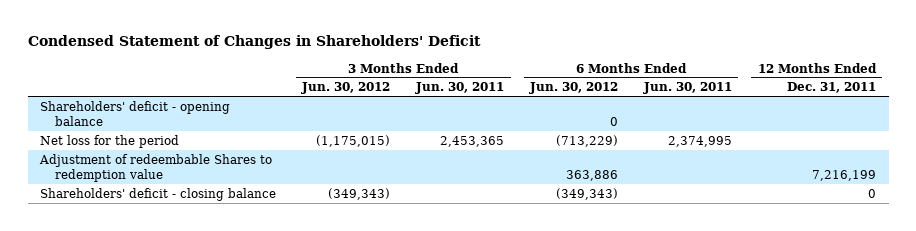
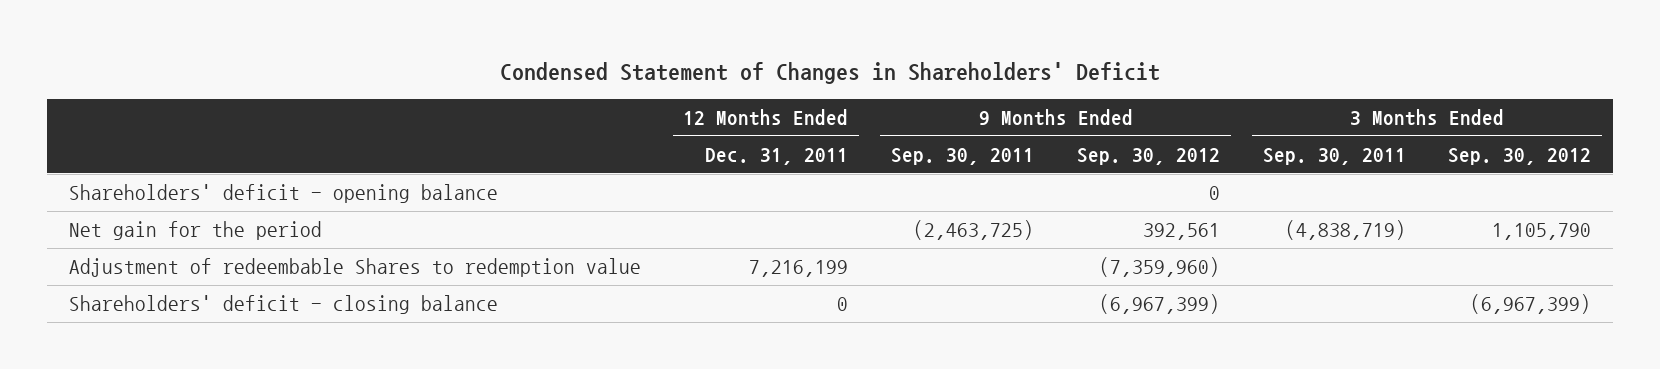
- | 3 Months Ended Jun. 30, 2012 | 3 Months Ended Jun. 30, 2011 | 6 Months Ended Jun. 30, 2012 | 6 Months Ended Jun. 30, 2011 | 12 Months Ended Dec. 31, 2011
+ | 12 Months Ended Dec. 31, 2011 | 9 Months Ended Sep. 30, 2011 | 9 Months Ended Sep. 30, 2012 | 3 Months Ended Sep. 30, 2011 | 3 Months Ended Sep. 30, 2012
- Net loss for the period | (1,175,015) | 2,453,365 | (713,229) | 2,374,995 |
+ Net gain for the period | | (2,463,725) | 392,561 | (4,838,719) | 1,105,790

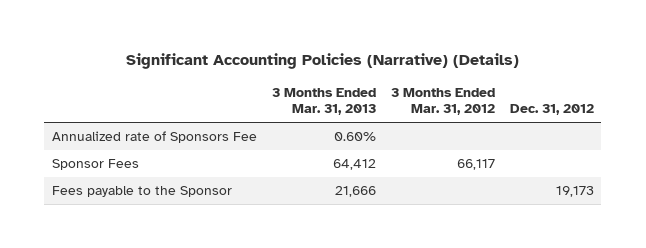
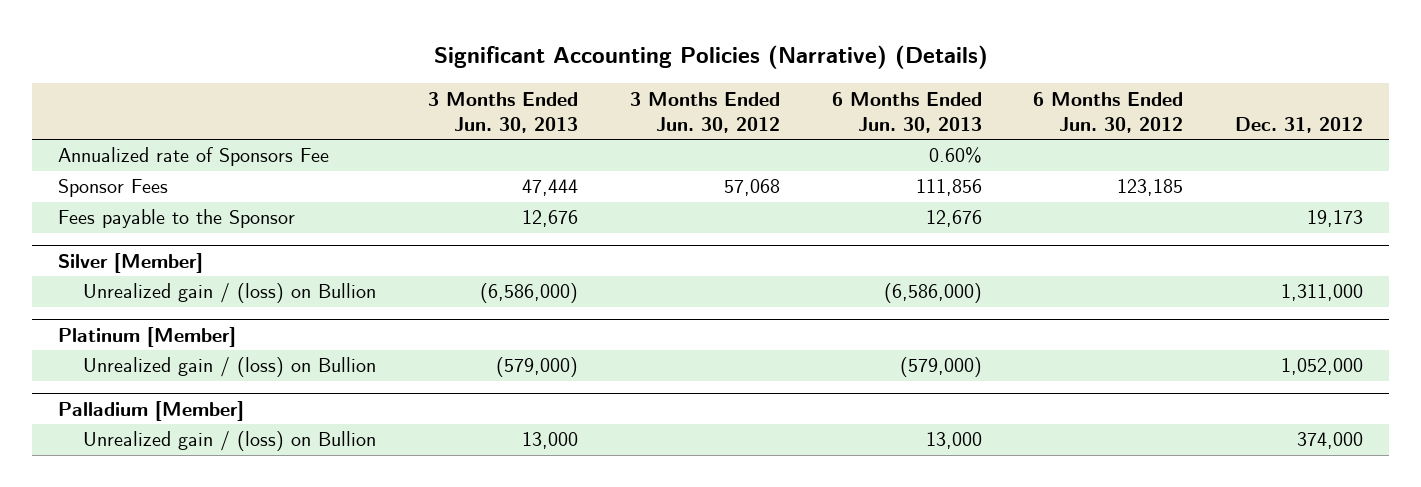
- | 3 Months Ended Mar. 31, 2013 | 3 Months Ended Mar. 31, 2012 | Dec. 31, 2012
+ | 3 Months Ended Jun. 30, 2013 | 3 Months Ended Jun. 30, 2012 | 6 Months Ended Jun. 30, 2013 | 6 Months Ended Jun. 30, 2012 | Dec. 31, 2012
+ Silver [Member]
+ Unrealized gain / (loss) on Bullion | (6,586,000) | | (6,586,000) | | 1,311,000
+ Platinum [Member]
+ Unrealized gain / (loss) on Bullion | (579,000) | | (579,000) | | 1,052,000
+ Palladium [Member]
+ Unrealized gain / (loss) on Bullion | 13,000 | | 13,000 | | 374,000

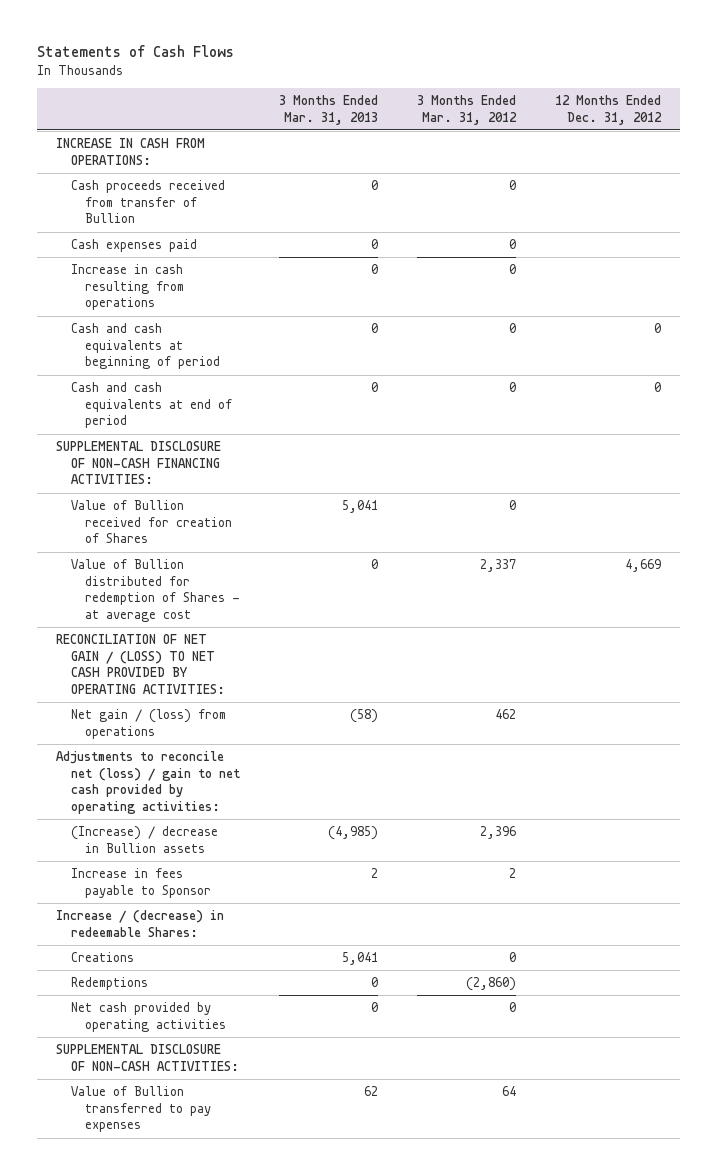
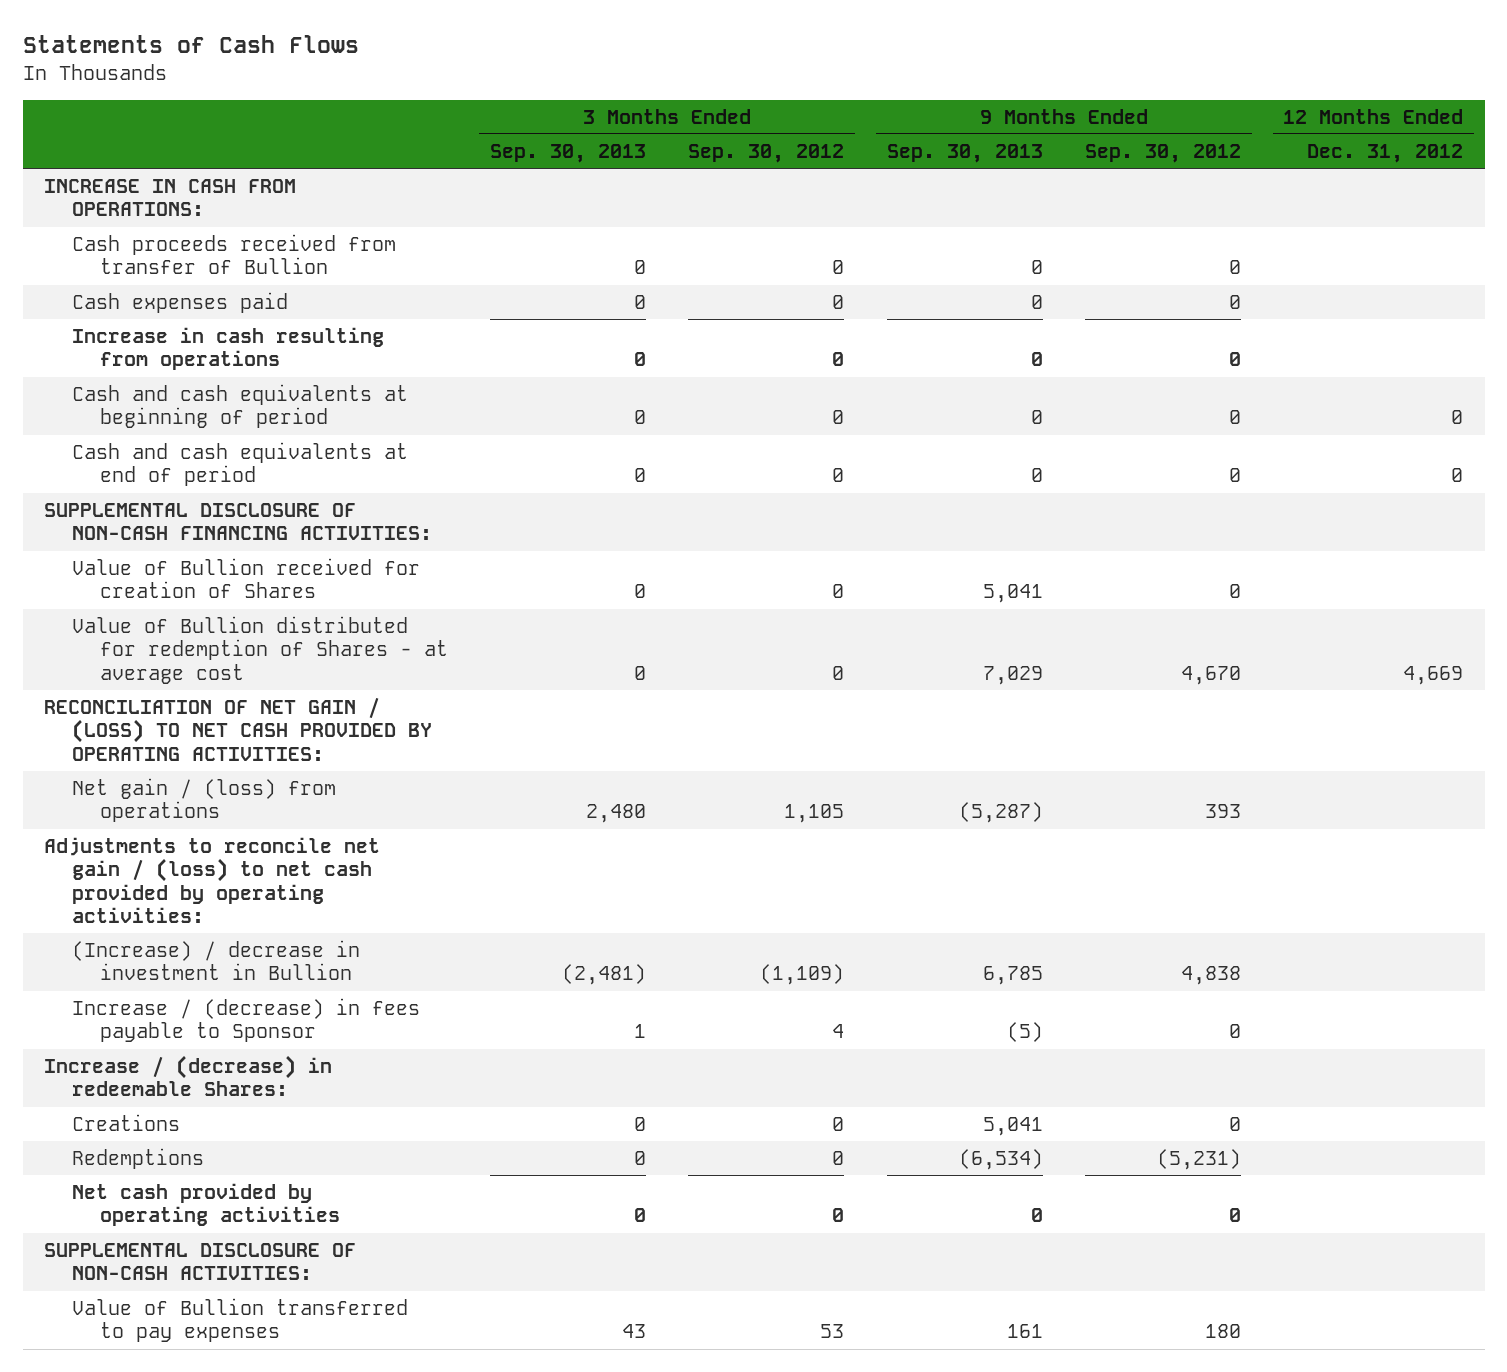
- | 3 Months Ended Mar. 31, 2013 | 3 Months Ended Mar. 31, 2012 | 12 Months Ended Dec. 31, 2012
+ | 3 Months Ended Sep. 30, 2013 | 3 Months Ended Sep. 30, 2012 | 9 Months Ended Sep. 30, 2013 | 9 Months Ended Sep. 30, 2012 | 12 Months Ended Dec. 31, 2012
- Adjustments to reconcile net (loss) / gain to net cash provided by operating activities:
- (Increase) / decrease in Bullion assets | (4,985) | 2,396 |
- Increase in fees payable to Sponsor | 2 | 2 |
+ Adjustments to reconcile net gain / (loss) to net cash provided by operating activities:
+ (Increase) / decrease in investment in Bullion | (2,481) | (1,109) | 6,785 | 4,838 |
+ Increase / (decrease) in fees payable to Sponsor | 1 | 4 | (5) | 0 |

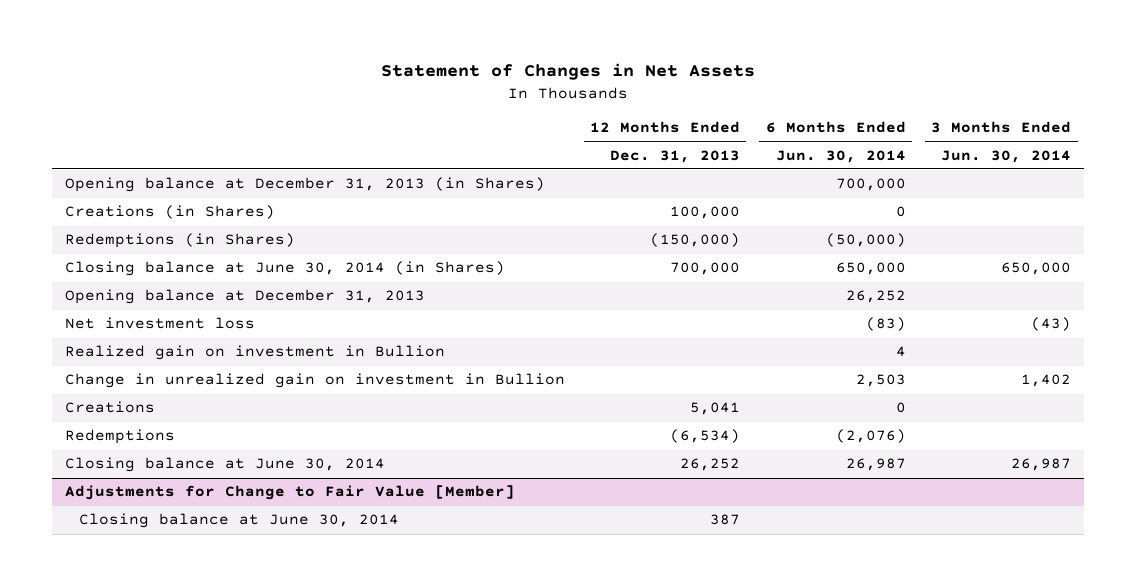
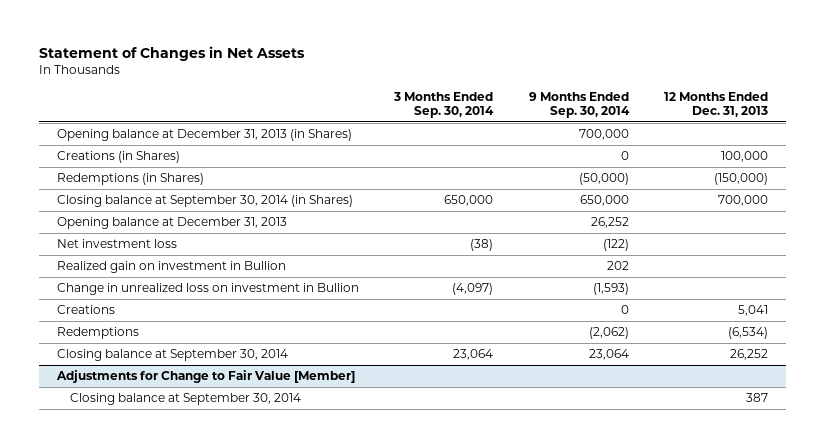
- | 12 Months Ended Dec. 31, 2013 | 6 Months Ended Jun. 30, 2014 | 3 Months Ended Jun. 30, 2014
+ | 3 Months Ended Sep. 30, 2014 | 9 Months Ended Sep. 30, 2014 | 12 Months Ended Dec. 31, 2013
- Closing balance at June 30, 2014 (in Shares) | 700,000 | 650,000 | 650,000
+ Closing balance at September 30, 2014 (in Shares) | 650,000 | 650,000 | 700,000
- Change in unrealized gain on investment in Bullion | | 2,503 | 1,402
+ Change in unrealized loss on investment in Bullion | (4,097) | (1,593) |
- Closing balance at June 30, 2014 | 26,252 | 26,987 | 26,987
+ Closing balance at September 30, 2014 | 23,064 | 23,064 | 26,252
@ Adjustments for Change to Fair Value [Member]
- Closing balance at June 30, 2014 | 387 | |
+ Closing balance at September 30, 2014 | | | 387

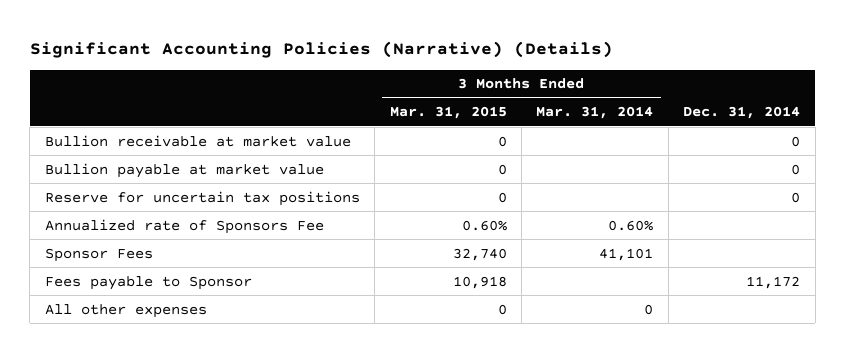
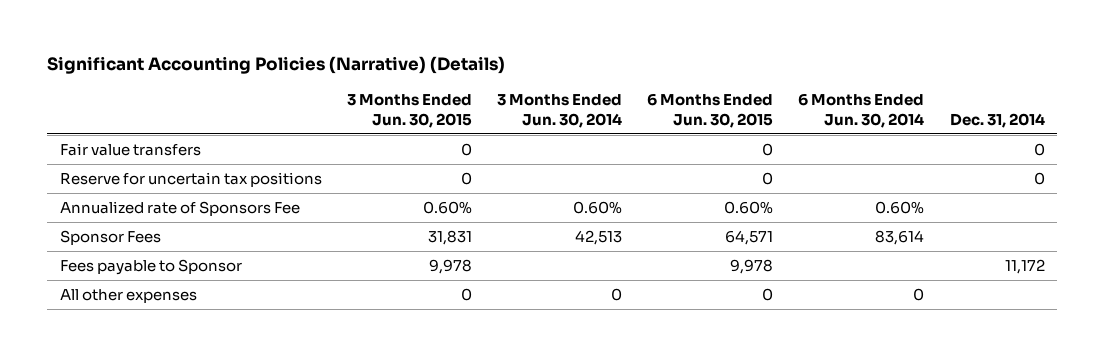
- | 3 Months Ended Mar. 31, 2015 | 3 Months Ended Mar. 31, 2014 | Dec. 31, 2014
+ | 3 Months Ended Jun. 30, 2015 | 3 Months Ended Jun. 30, 2014 | 6 Months Ended Jun. 30, 2015 | 6 Months Ended Jun. 30, 2014 | Dec. 31, 2014
- Bullion receivable at market value | 0 | | 0
- Bullion payable at market value | 0 | | 0
+ Fair value transfers | 0 | | 0 | | 0

